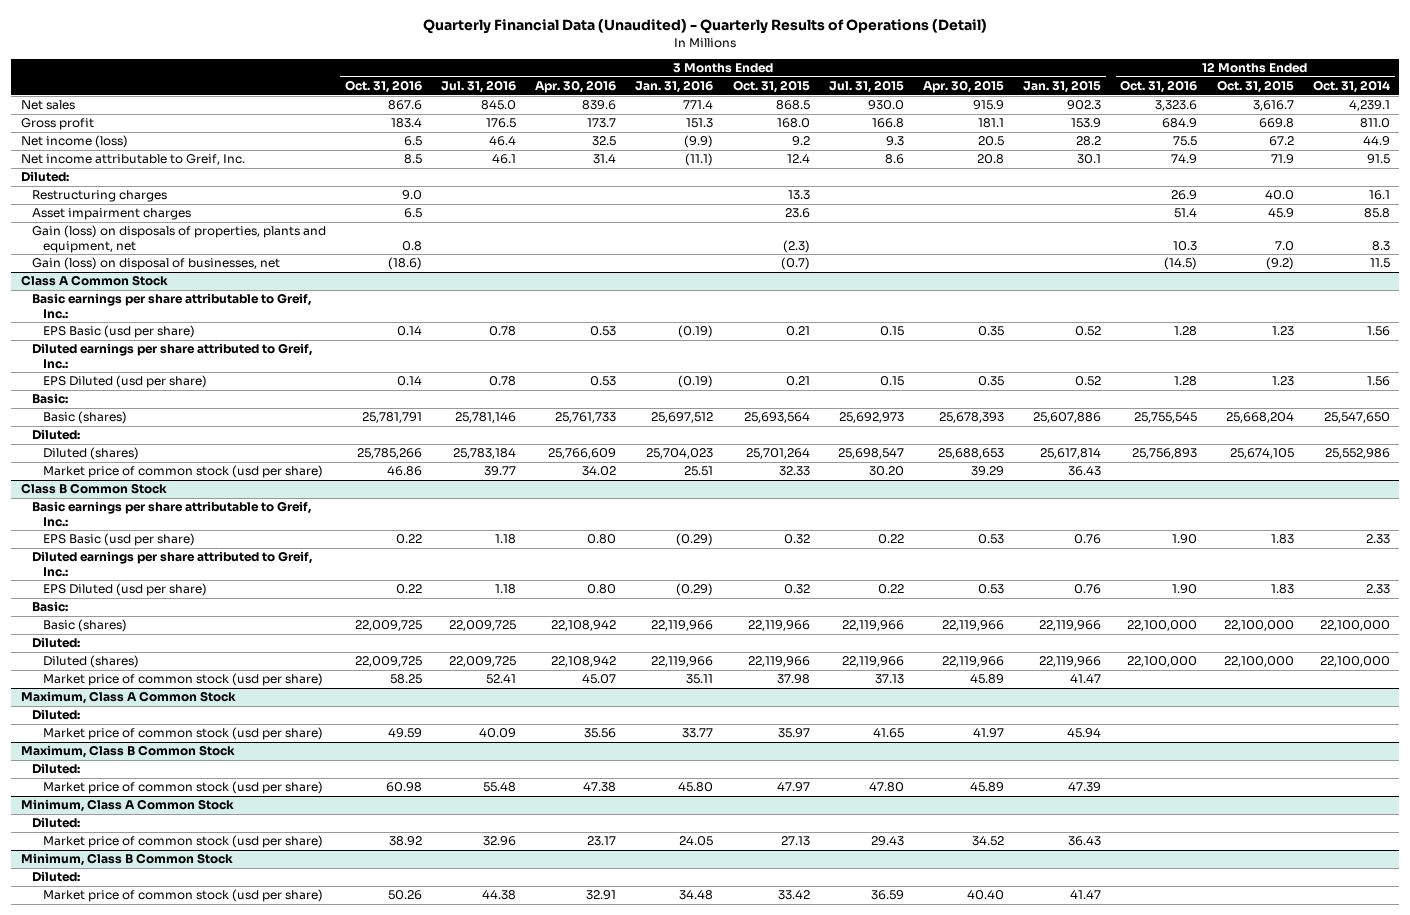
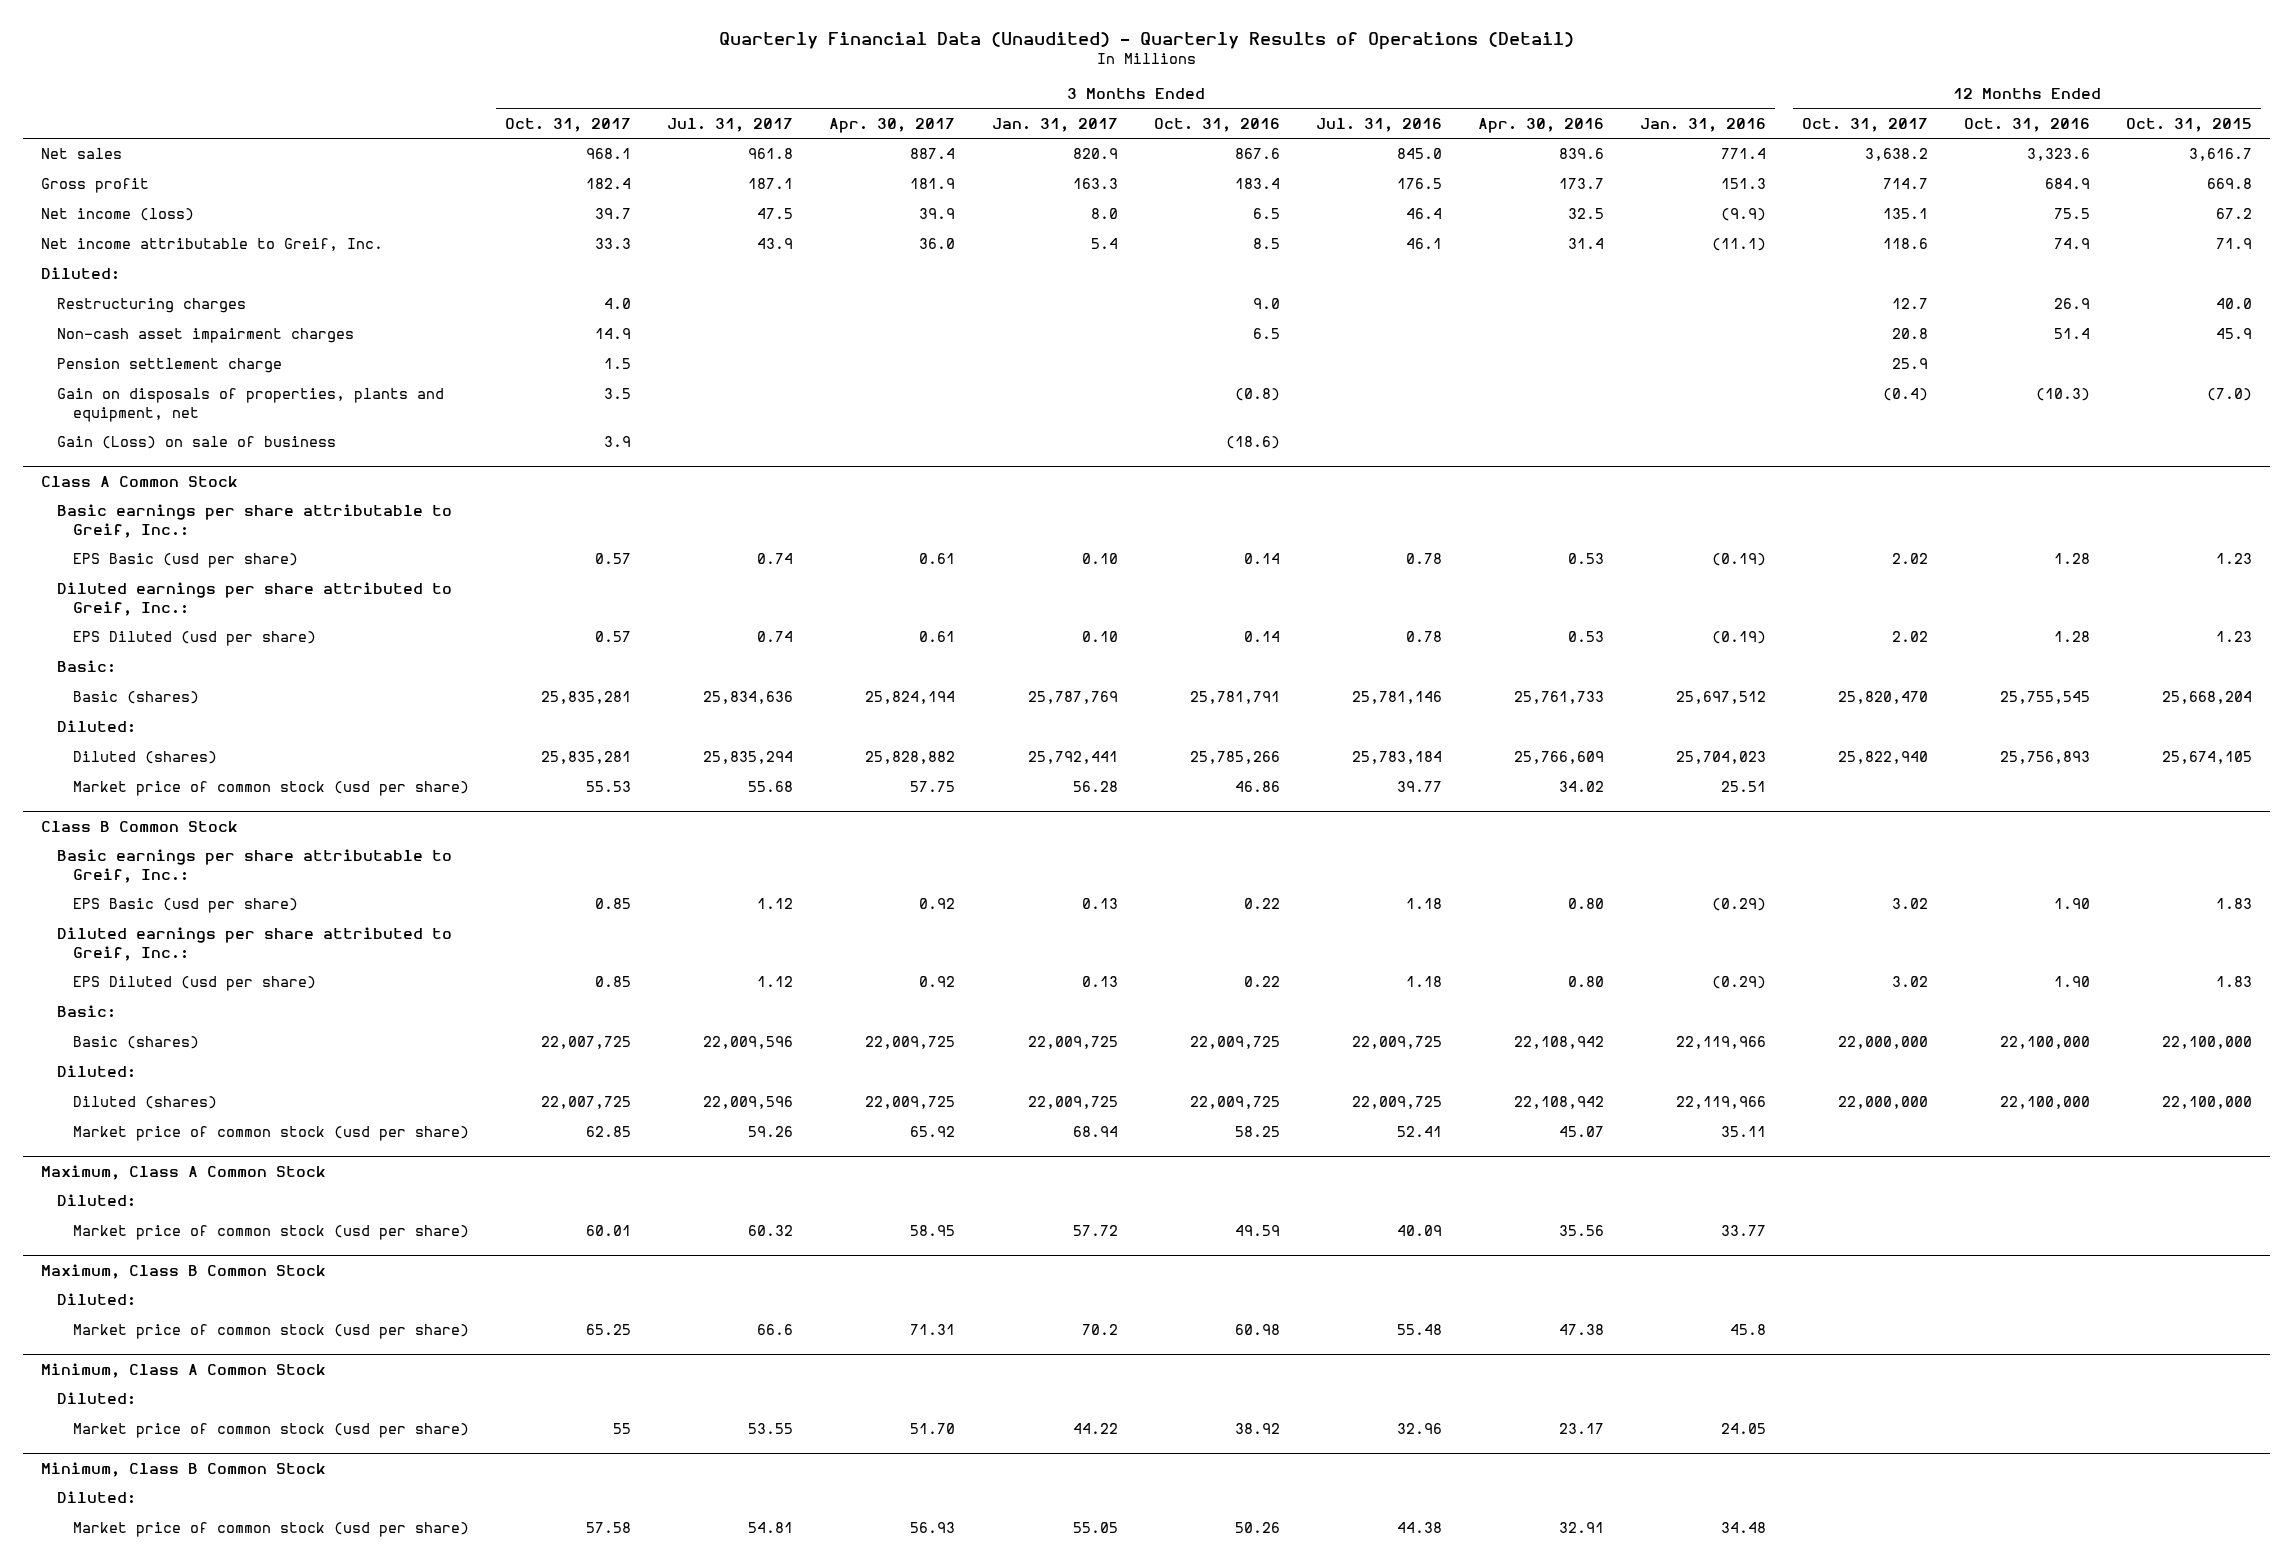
- | 3 Months Ended Oct. 31, 2016 | 3 Months Ended Jul. 31, 2016 | 3 Months Ended Apr. 30, 2016 | 3 Months Ended Jan. 31, 2016 | 3 Months Ended Oct. 31, 2015 | 3 Months Ended Jul. 31, 2015 | 3 Months Ended Apr. 30, 2015 | 3 Months Ended Jan. 31, 2015 | 12 Months Ended Oct. 31, 2016 | 12 Months Ended Oct. 31, 2015 | 12 Months Ended Oct. 31, 2014
+ | 3 Months Ended Oct. 31, 2017 | 3 Months Ended Jul. 31, 2017 | 3 Months Ended Apr. 30, 2017 | 3 Months Ended Jan. 31, 2017 | 3 Months Ended Oct. 31, 2016 | 3 Months Ended Jul. 31, 2016 | 3 Months Ended Apr. 30, 2016 | 3 Months Ended Jan. 31, 2016 | 12 Months Ended Oct. 31, 2017 | 12 Months Ended Oct. 31, 2016 | 12 Months Ended Oct. 31, 2015
- Asset impairment charges | 6.5 | | | | 23.6 | | | | 51.4 | 45.9 | 85.8
- Gain (loss) on disposals of properties, plants and equipment, net | 0.8 | | | | (2.3) | | | | 10.3 | 7.0 | 8.3
- Gain (loss) on disposal of businesses, net | (18.6) | | | | (0.7) | | | | (14.5) | (9.2) | 11.5
+ Non-cash asset impairment charges | 14.9 | | | | 6.5 | | | | 20.8 | 51.4 | 45.9
+ Pension settlement charge | 1.5 | | | | | | | | 25.9 | |
+ Gain on disposals of properties, plants and equipment, net | 3.5 | | | | (0.8) | | | | (0.4) | (10.3) | (7.0)
+ Gain (Loss) on sale of business | 3.9 | | | | (18.6) | | | | | |
@ Maximum, Class B Common Stock
- Market price of common stock (usd per share) | 60.98 | 55.48 | 47.38 | 45.80 | 47.97 | 47.80 | 45.89 | 47.39 | | |
+ Market price of common stock (usd per share) | 65.25 | 66.6 | 71.31 | 70.2 | 60.98 | 55.48 | 47.38 | 45.8 | | |

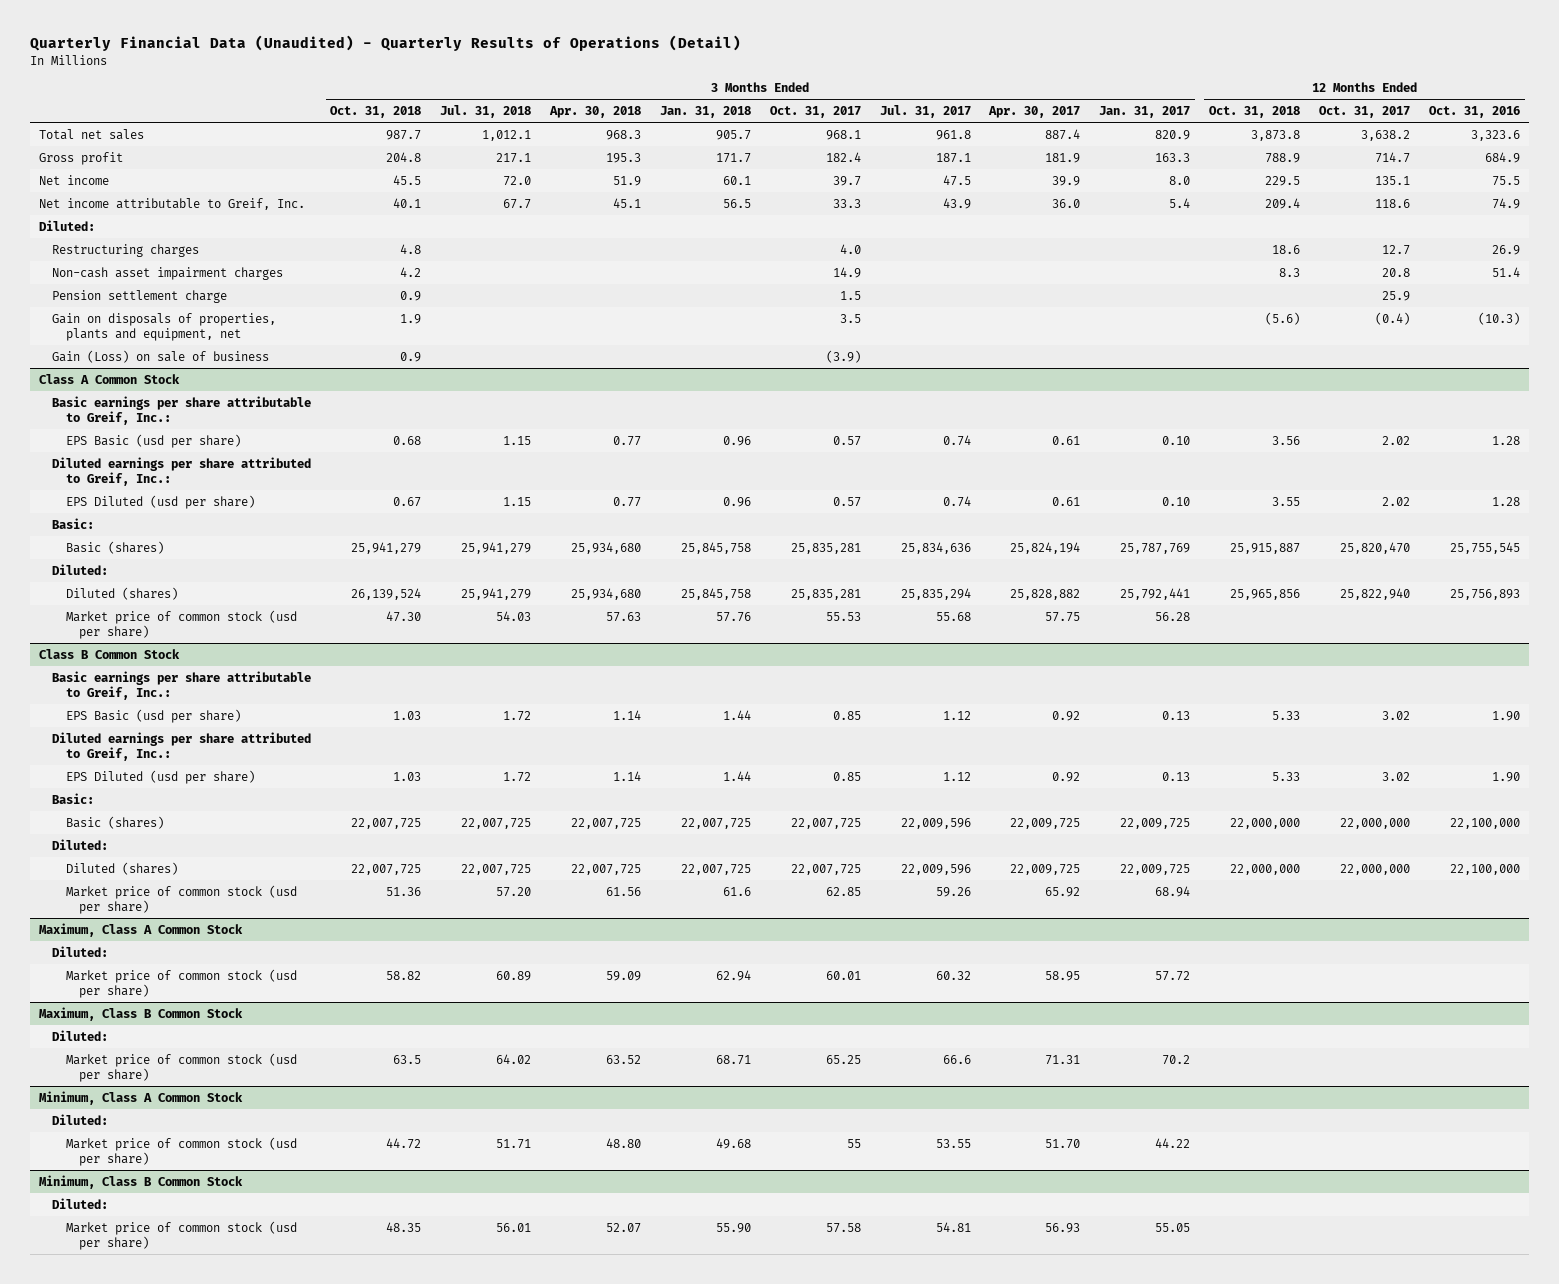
- | 3 Months Ended Oct. 31, 2017 | 3 Months Ended Jul. 31, 2017 | 3 Months Ended Apr. 30, 2017 | 3 Months Ended Jan. 31, 2017 | 3 Months Ended Oct. 31, 2016 | 3 Months Ended Jul. 31, 2016 | 3 Months Ended Apr. 30, 2016 | 3 Months Ended Jan. 31, 2016 | 12 Months Ended Oct. 31, 2017 | 12 Months Ended Oct. 31, 2016 | 12 Months Ended Oct. 31, 2015
+ | 3 Months Ended Oct. 31, 2018 | 3 Months Ended Jul. 31, 2018 | 3 Months Ended Apr. 30, 2018 | 3 Months Ended Jan. 31, 2018 | 3 Months Ended Oct. 31, 2017 | 3 Months Ended Jul. 31, 2017 | 3 Months Ended Apr. 30, 2017 | 3 Months Ended Jan. 31, 2017 | 12 Months Ended Oct. 31, 2018 | 12 Months Ended Oct. 31, 2017 | 12 Months Ended Oct. 31, 2016
- Net sales | 968.1 | 961.8 | 887.4 | 820.9 | 867.6 | 845.0 | 839.6 | 771.4 | 3,638.2 | 3,323.6 | 3,616.7
+ Total net sales | 987.7 | 1,012.1 | 968.3 | 905.7 | 968.1 | 961.8 | 887.4 | 820.9 | 3,873.8 | 3,638.2 | 3,323.6
- Net income (loss) | 39.7 | 47.5 | 39.9 | 8.0 | 6.5 | 46.4 | 32.5 | (9.9) | 135.1 | 75.5 | 67.2
+ Net income | 45.5 | 72.0 | 51.9 | 60.1 | 39.7 | 47.5 | 39.9 | 8.0 | 229.5 | 135.1 | 75.5
- Gain (Loss) on sale of business | 3.9 | | | | (18.6) | | | | | |
+ Gain (Loss) on sale of business | 0.9 | | | | (3.9) | | | | | |

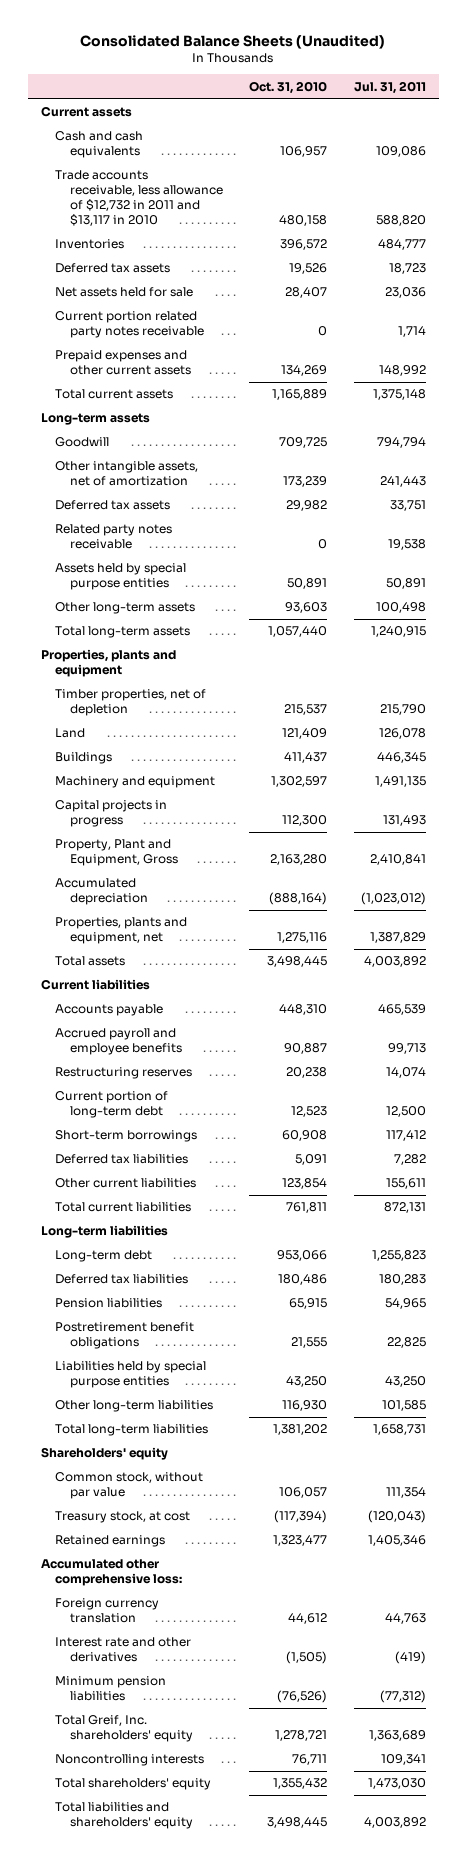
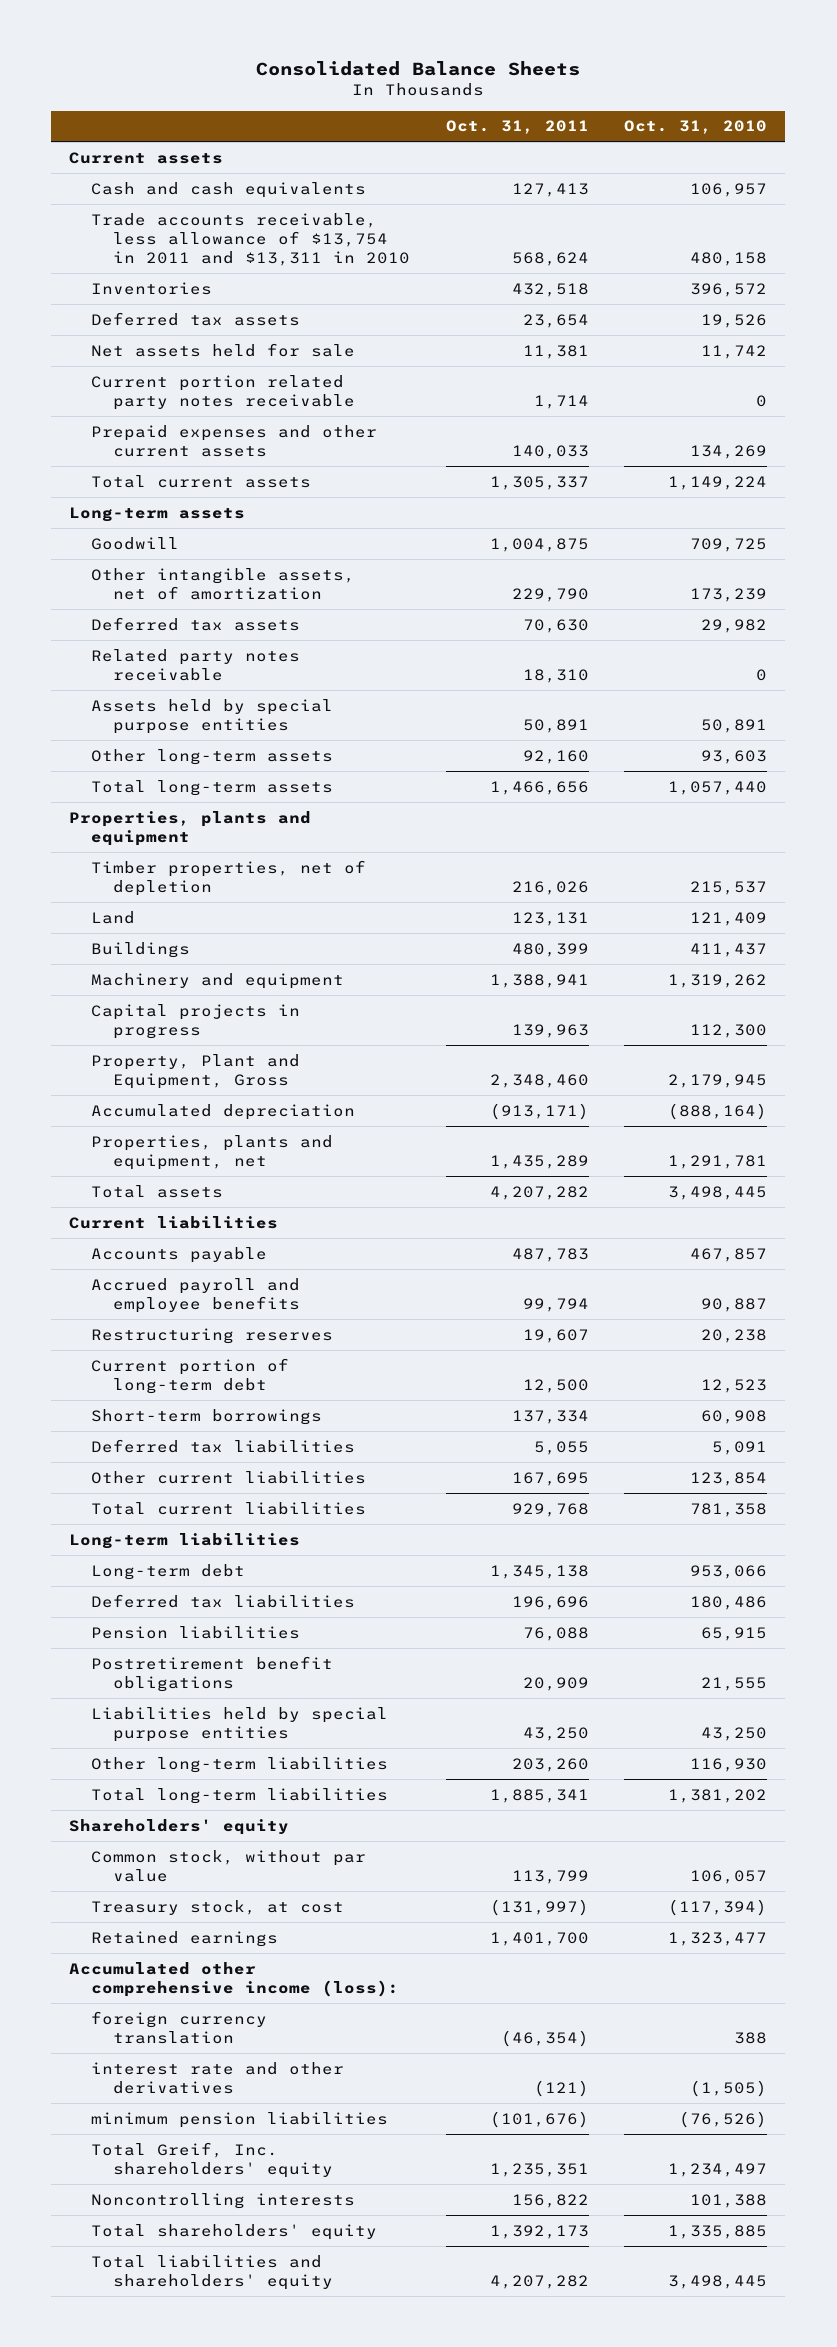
- Consolidated Balance Sheets (Unaudited)
+ Consolidated Balance Sheets
- | Oct. 31, 2010 | Jul. 31, 2011
+ | Oct. 31, 2011 | Oct. 31, 2010
- Trade accounts receivable, less allowance of $12,732 in 2011 and $13,117 in 2010 | 480,158 | 588,820
+ Trade accounts receivable, less allowance of $13,754 in 2011 and $13,311 in 2010 | 568,624 | 480,158
- Net assets held for sale | 28,407 | 23,036
+ Net assets held for sale | 11,381 | 11,742
- Total current assets | 1,165,889 | 1,375,148
+ Total current assets | 1,305,337 | 1,149,224
- Machinery and equipment | 1,302,597 | 1,491,135
+ Machinery and equipment | 1,388,941 | 1,319,262
- Property, Plant and Equipment, Gross | 2,163,280 | 2,410,841
+ Property, Plant and Equipment, Gross | 2,348,460 | 2,179,945
- Properties, plants and equipment, net | 1,275,116 | 1,387,829
+ Properties, plants and equipment, net | 1,435,289 | 1,291,781
- Accounts payable | 448,310 | 465,539
+ Accounts payable | 487,783 | 467,857
- Total current liabilities | 761,811 | 872,131
+ Total current liabilities | 929,768 | 781,358
- Accumulated other comprehensive loss:
- Foreign currency translation | 44,612 | 44,763
- Interest rate and other derivatives | (1,505) | (419)
- Minimum pension liabilities | (76,526) | (77,312)
- Total Greif, Inc. shareholders' equity | 1,278,721 | 1,363,689
- Noncontrolling interests | 76,711 | 109,341
- Total shareholders' equity | 1,355,432 | 1,473,030
+ Accumulated other comprehensive income (loss):
+ foreign currency translation | (46,354) | 388
+ interest rate and other derivatives | (121) | (1,505)
+ minimum pension liabilities | (101,676) | (76,526)
+ Total Greif, Inc. shareholders' equity | 1,235,351 | 1,234,497
+ Noncontrolling interests | 156,822 | 101,388
+ Total shareholders' equity | 1,392,173 | 1,335,885

